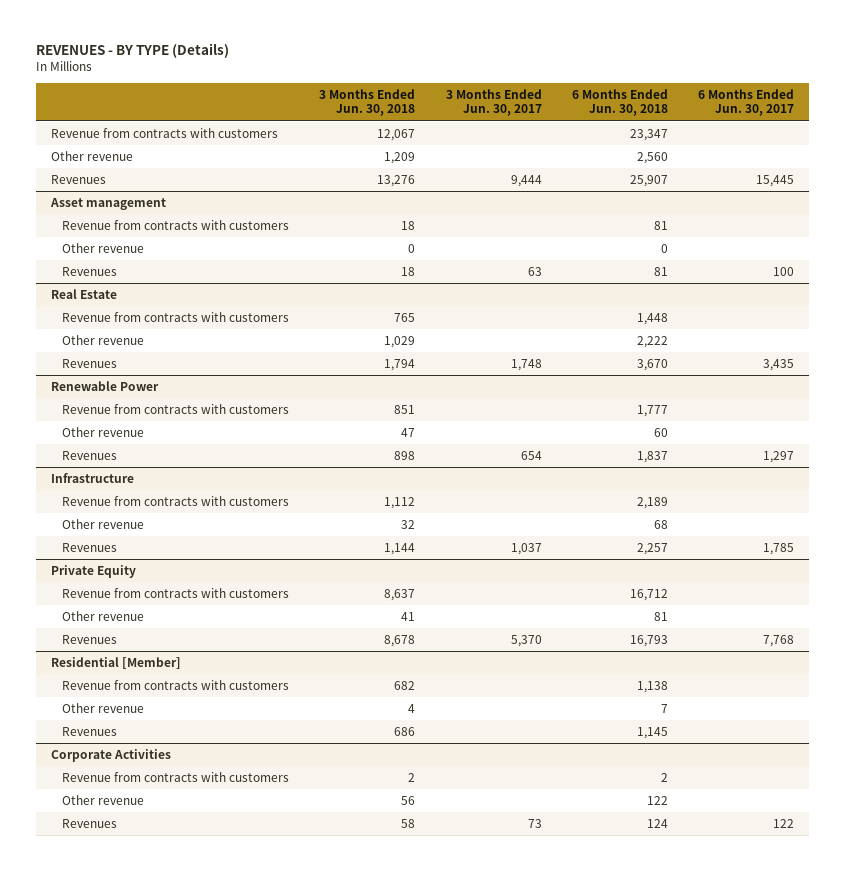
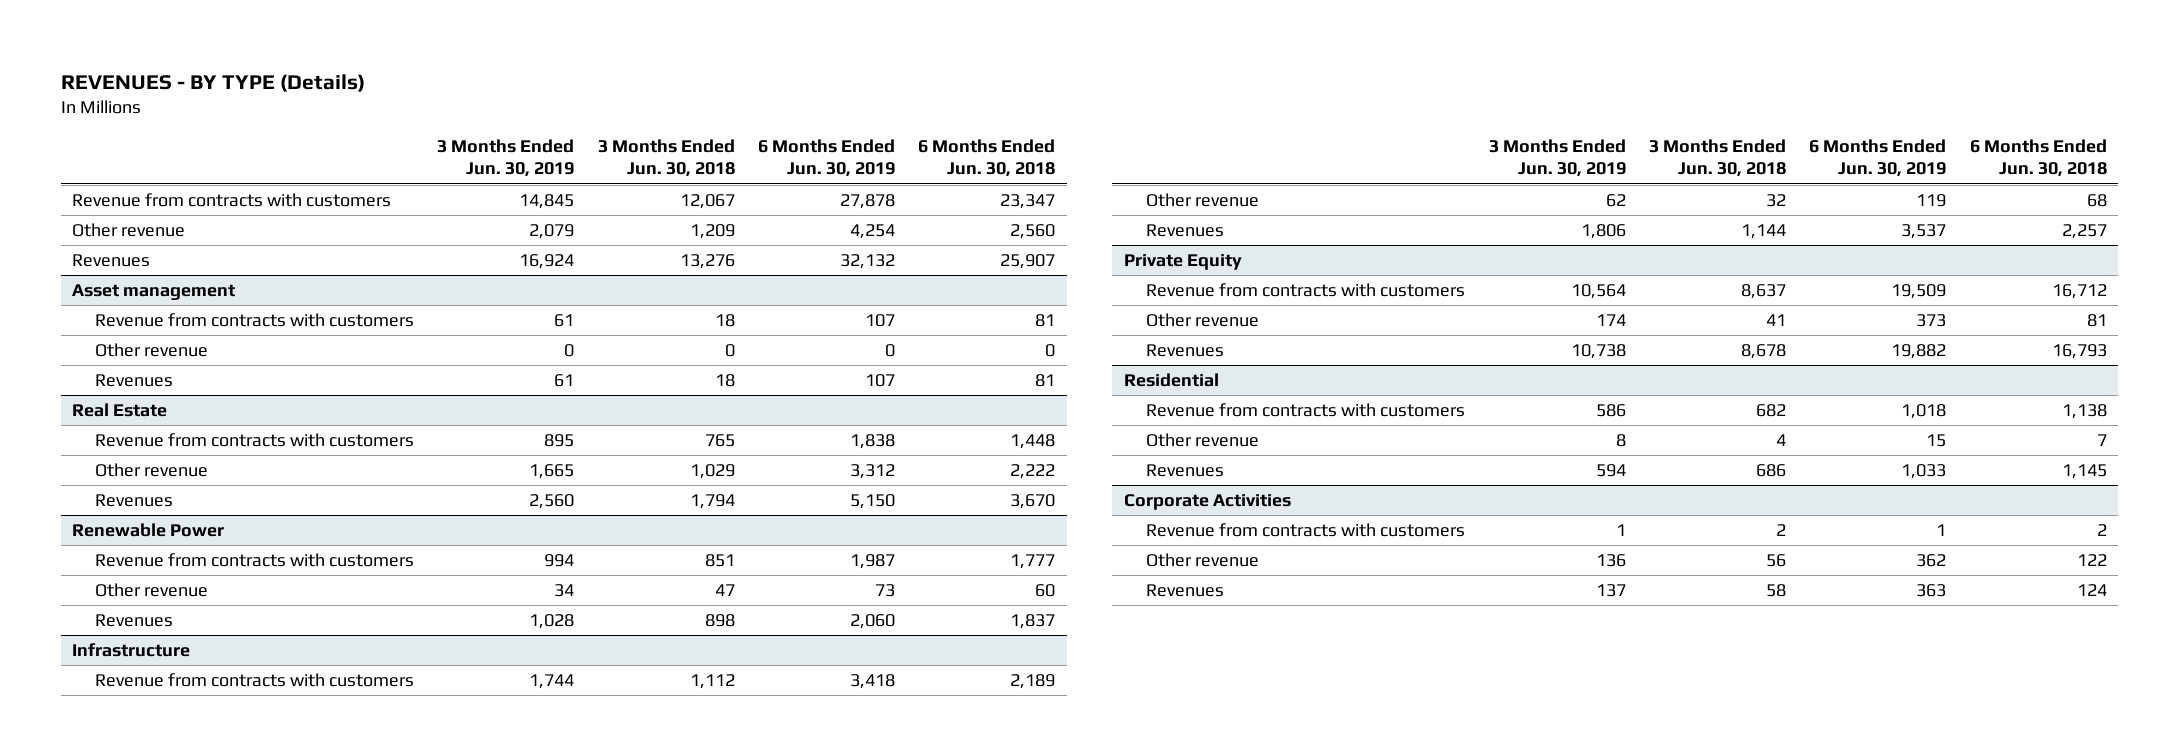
- | 3 Months Ended Jun. 30, 2018 | 3 Months Ended Jun. 30, 2017 | 6 Months Ended Jun. 30, 2018 | 6 Months Ended Jun. 30, 2017
+ | 3 Months Ended Jun. 30, 2019 | 3 Months Ended Jun. 30, 2018 | 6 Months Ended Jun. 30, 2019 | 6 Months Ended Jun. 30, 2018
- Residential [Member]
+ Residential

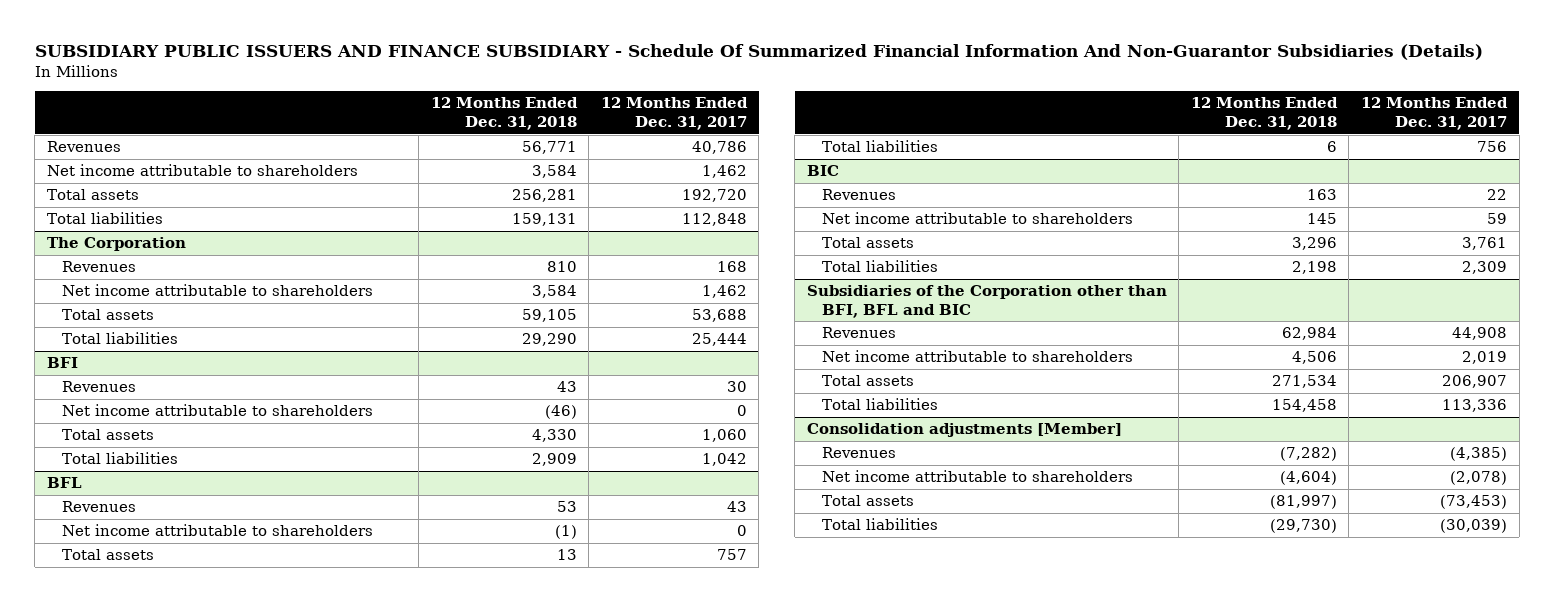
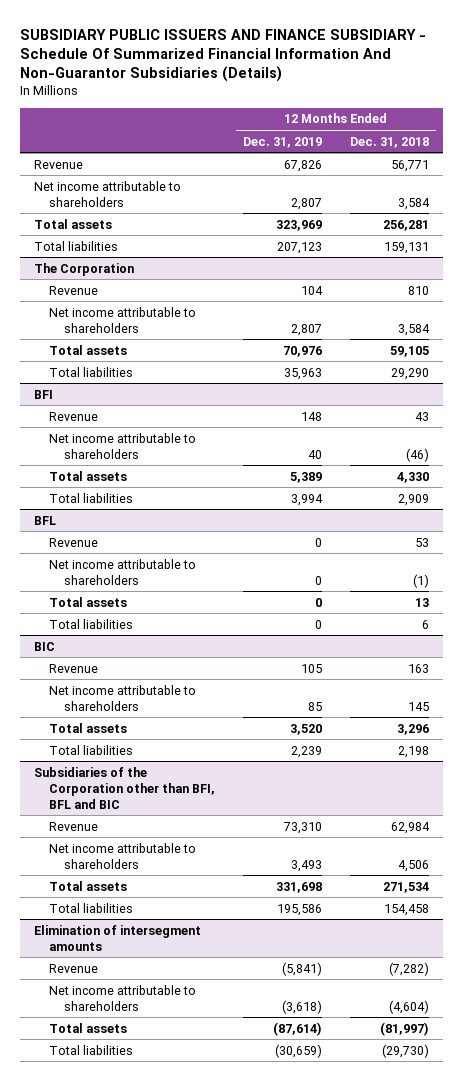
- | 12 Months Ended Dec. 31, 2018 | 12 Months Ended Dec. 31, 2017
+ | 12 Months Ended Dec. 31, 2019 | 12 Months Ended Dec. 31, 2018
- Revenues | 56,771 | 40,786
+ Revenue | 67,826 | 56,771
@ The Corporation
- Revenues | 810 | 168
+ Revenue | 104 | 810
@ BFI
- Revenues | 43 | 30
+ Revenue | 148 | 43
@ BFL
- Revenues | 53 | 43
+ Revenue | 0 | 53
@ BIC
- Revenues | 163 | 22
+ Revenue | 105 | 163
@ Subsidiaries of the Corporation other than BFI, BFL and BIC
- Revenues | 62,984 | 44,908
+ Revenue | 73,310 | 62,984
- Consolidation adjustments [Member]
- Revenues | (7,282) | (4,385)
+ Elimination of intersegment amounts
+ Revenue | (5,841) | (7,282)

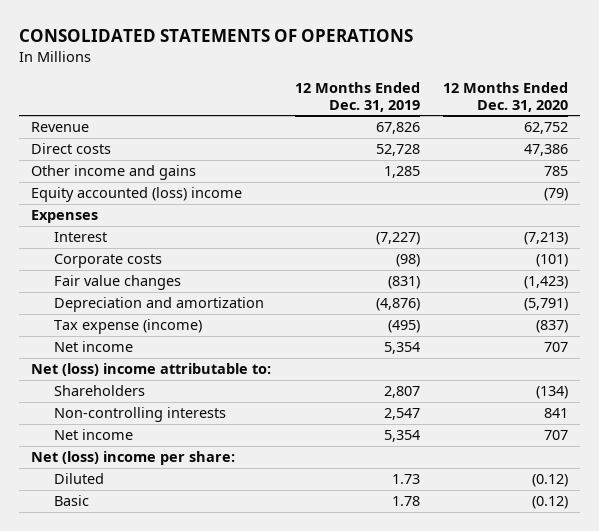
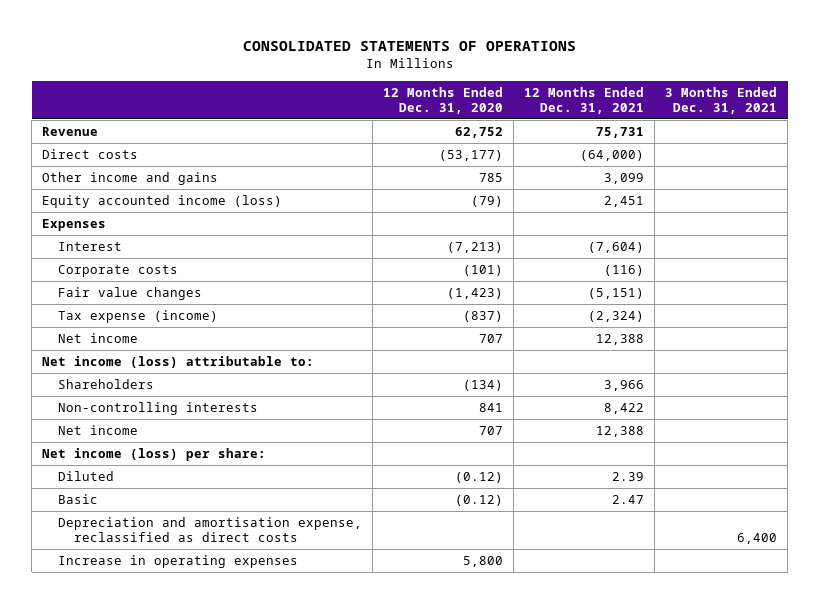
- | 12 Months Ended Dec. 31, 2019 | 12 Months Ended Dec. 31, 2020
+ | 12 Months Ended Dec. 31, 2020 | 12 Months Ended Dec. 31, 2021 | 3 Months Ended Dec. 31, 2021
- Direct costs | 52,728 | 47,386
+ Direct costs | (53,177) | (64,000) |
- Equity accounted (loss) income | | (79)
+ Equity accounted income (loss) | (79) | 2,451 |
- Depreciation and amortization | (4,876) | (5,791)
- Net (loss) income attributable to:
+ Net income (loss) attributable to:
- Net (loss) income per share:
+ Net income (loss) per share:
+ Depreciation and amortisation expense, reclassified as direct costs | | | 6,400
+ Increase in operating expenses | 5,800 | |

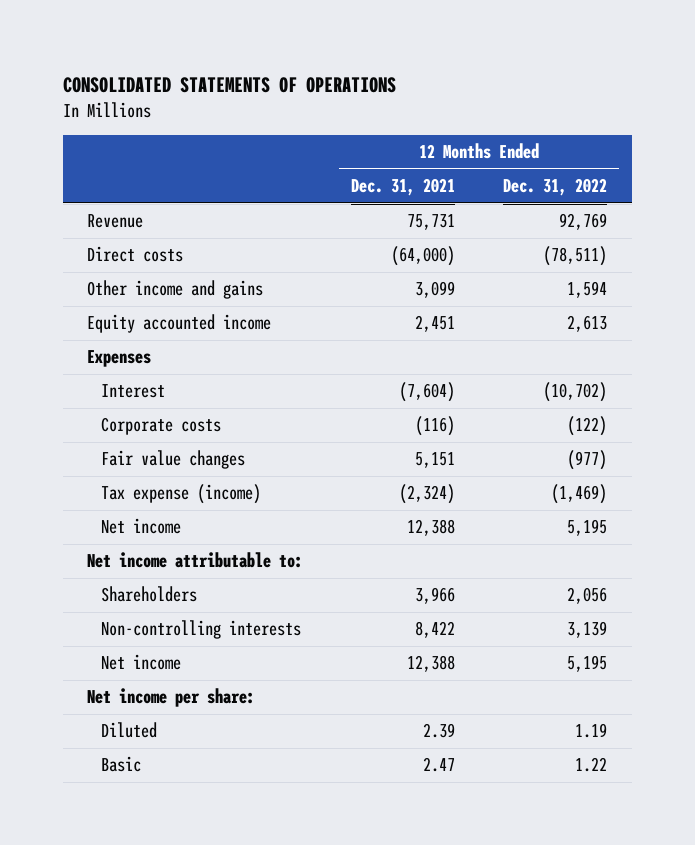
- | 12 Months Ended Dec. 31, 2020 | 12 Months Ended Dec. 31, 2021 | 3 Months Ended Dec. 31, 2021
+ | 12 Months Ended Dec. 31, 2021 | 12 Months Ended Dec. 31, 2022
- Equity accounted income (loss) | (79) | 2,451 |
+ Equity accounted income | 2,451 | 2,613
- Fair value changes | (1,423) | (5,151) |
+ Fair value changes | 5,151 | (977)
- Net income (loss) attributable to:
+ Net income attributable to:
- Net income (loss) per share:
+ Net income per share:
- Depreciation and amortisation expense, reclassified as direct costs | | | 6,400
- Increase in operating expenses | 5,800 | |

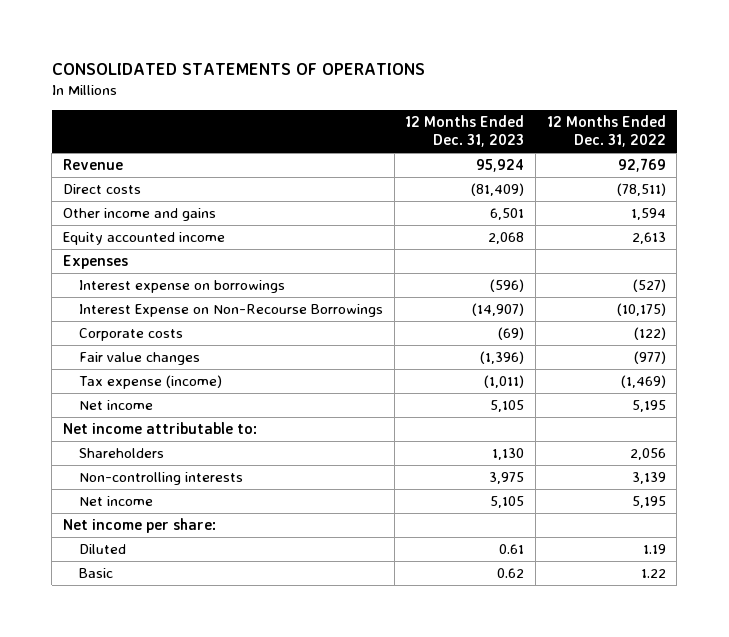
- | 12 Months Ended Dec. 31, 2021 | 12 Months Ended Dec. 31, 2022
+ | 12 Months Ended Dec. 31, 2023 | 12 Months Ended Dec. 31, 2022
- Interest | (7,604) | (10,702)
+ Interest expense on borrowings | (596) | (527)
+ Interest Expense on Non-Recourse Borrowings | (14,907) | (10,175)

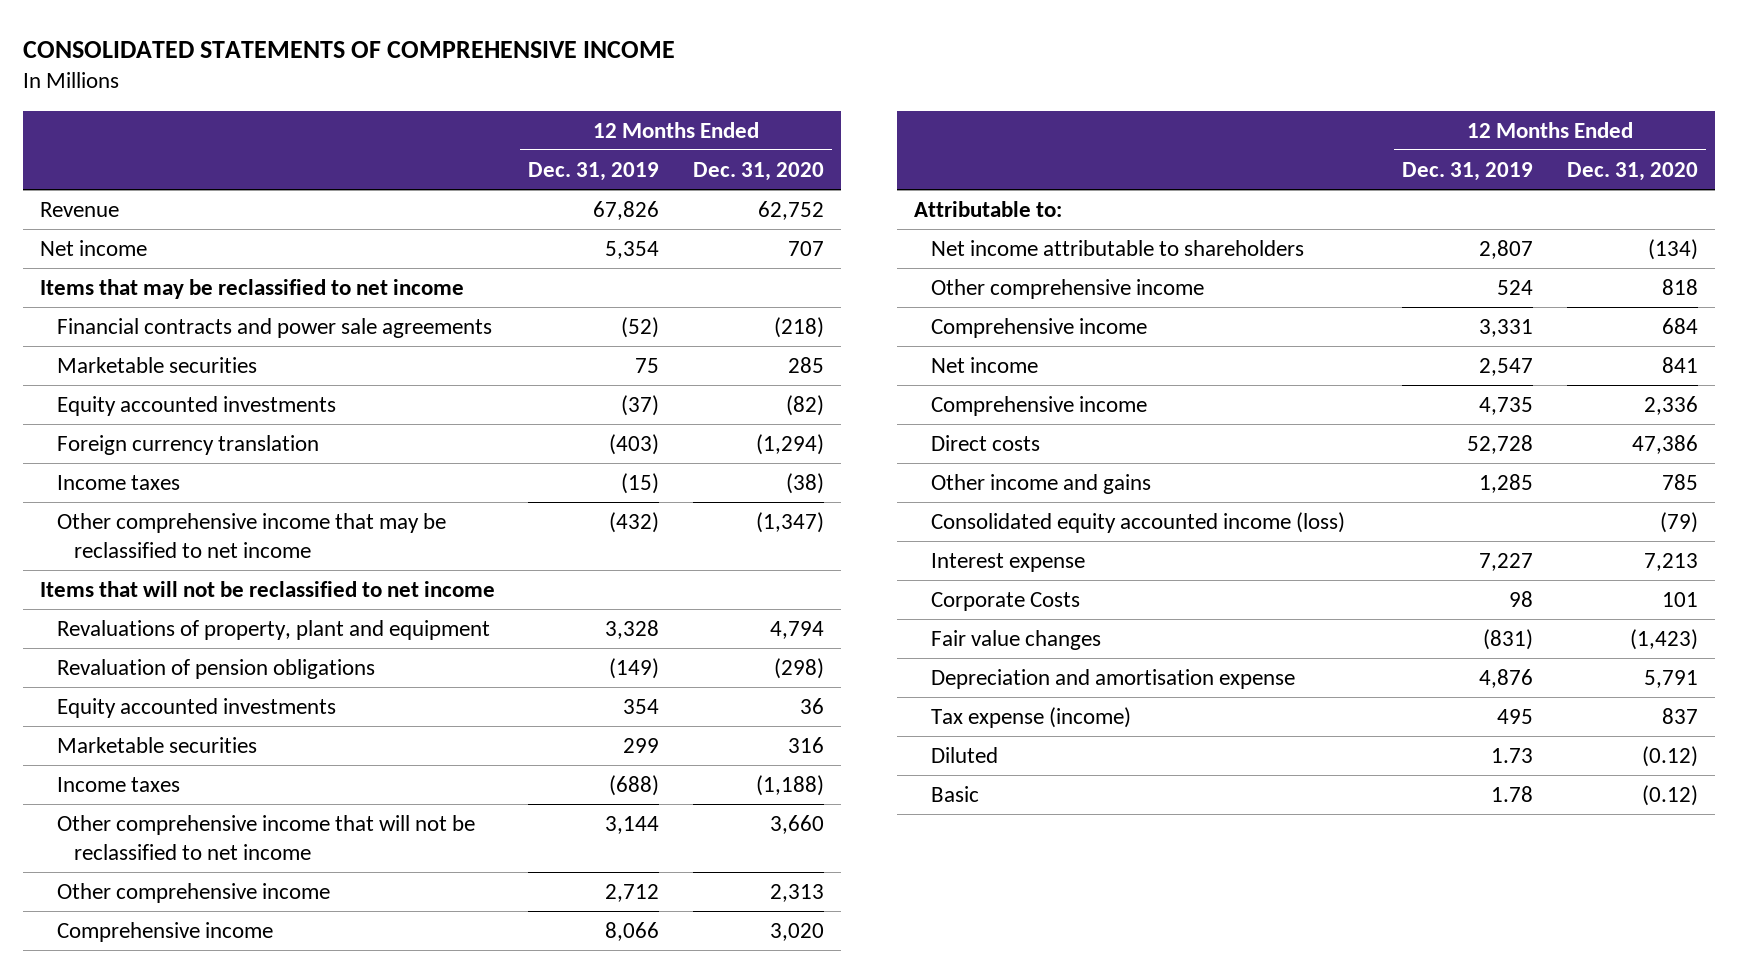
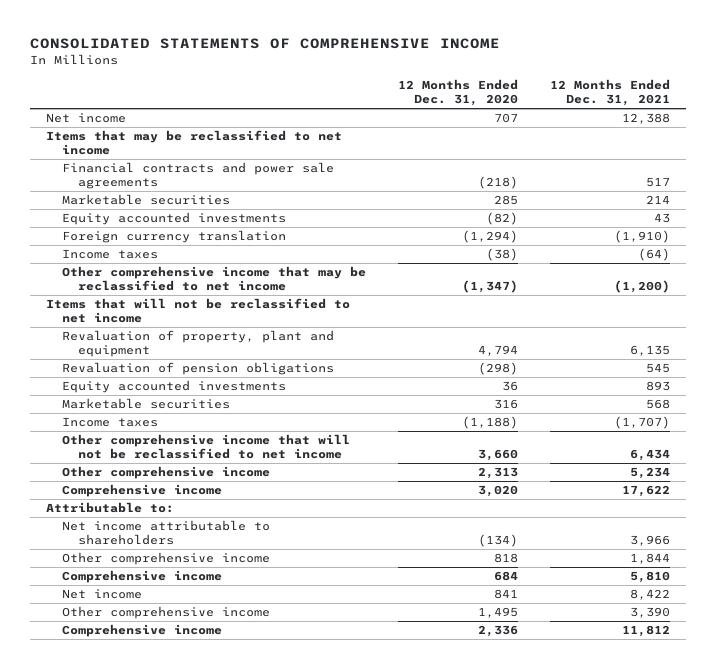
- | 12 Months Ended Dec. 31, 2019 | 12 Months Ended Dec. 31, 2020
+ | 12 Months Ended Dec. 31, 2020 | 12 Months Ended Dec. 31, 2021
- Revenue | 67,826 | 62,752
- Revaluations of property, plant and equipment | 3,328 | 4,794
+ Revaluation of property, plant and equipment | 4,794 | 6,135
+ Other comprehensive income | 1,495 | 3,390
- Direct costs | 52,728 | 47,386
- Other income and gains | 1,285 | 785
- Consolidated equity accounted income (loss) | | (79)
- Interest expense | 7,227 | 7,213
- Corporate Costs | 98 | 101
- Fair value changes | (831) | (1,423)
- Depreciation and amortisation expense | 4,876 | 5,791
- Tax expense (income) | 495 | 837
- Diluted | 1.73 | (0.12)
- Basic | 1.78 | (0.12)

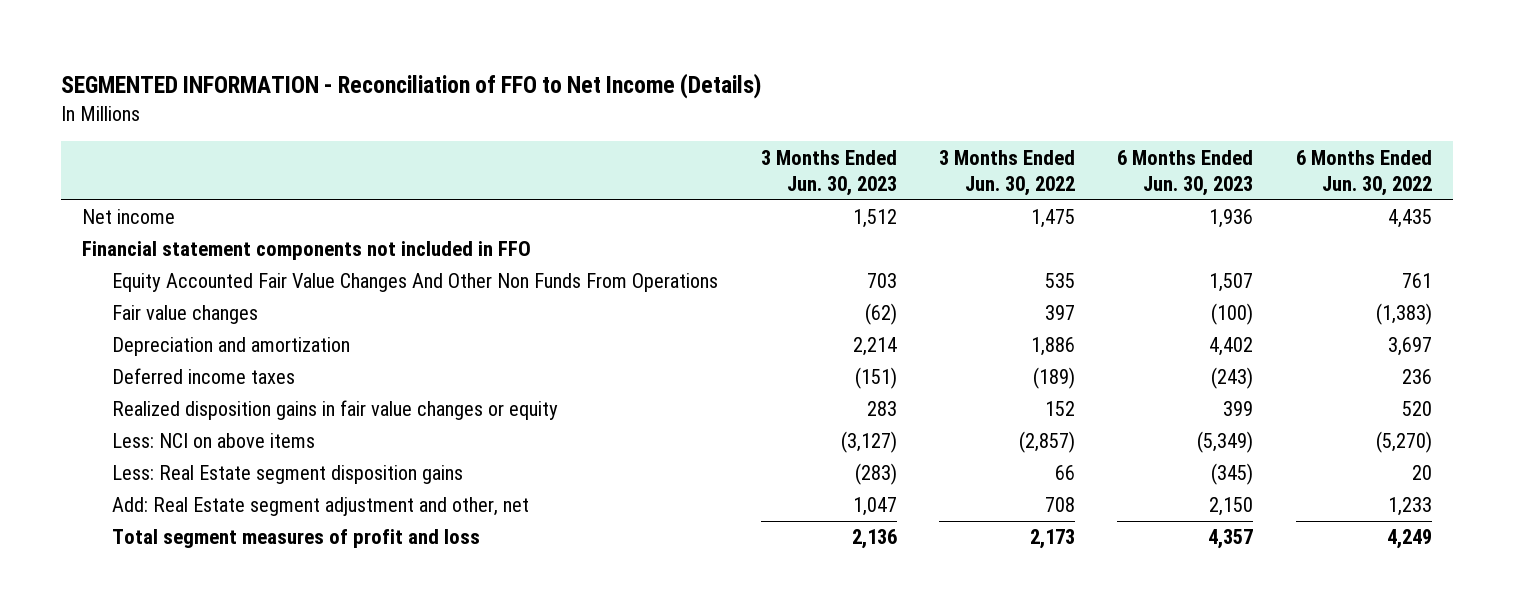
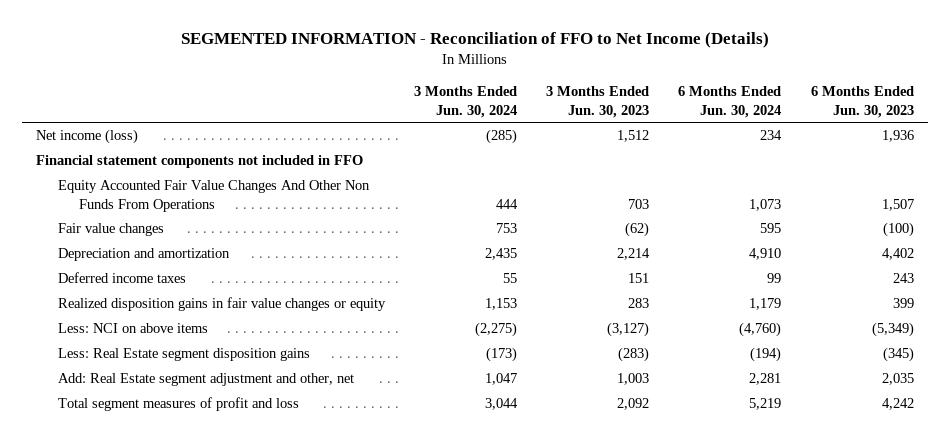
- | 3 Months Ended Jun. 30, 2023 | 3 Months Ended Jun. 30, 2022 | 6 Months Ended Jun. 30, 2023 | 6 Months Ended Jun. 30, 2022
+ | 3 Months Ended Jun. 30, 2024 | 3 Months Ended Jun. 30, 2023 | 6 Months Ended Jun. 30, 2024 | 6 Months Ended Jun. 30, 2023
- Net income | 1,512 | 1,475 | 1,936 | 4,435
+ Net income (loss) | (285) | 1,512 | 234 | 1,936
- Deferred income taxes | (151) | (189) | (243) | 236
+ Deferred income taxes | 55 | 151 | 99 | 243
- Add: Real Estate segment adjustment and other, net | 1,047 | 708 | 2,150 | 1,233
- Total segment measures of profit and loss | 2,136 | 2,173 | 4,357 | 4,249
+ Add: Real Estate segment adjustment and other, net | 1,047 | 1,003 | 2,281 | 2,035
+ Total segment measures of profit and loss | 3,044 | 2,092 | 5,219 | 4,242

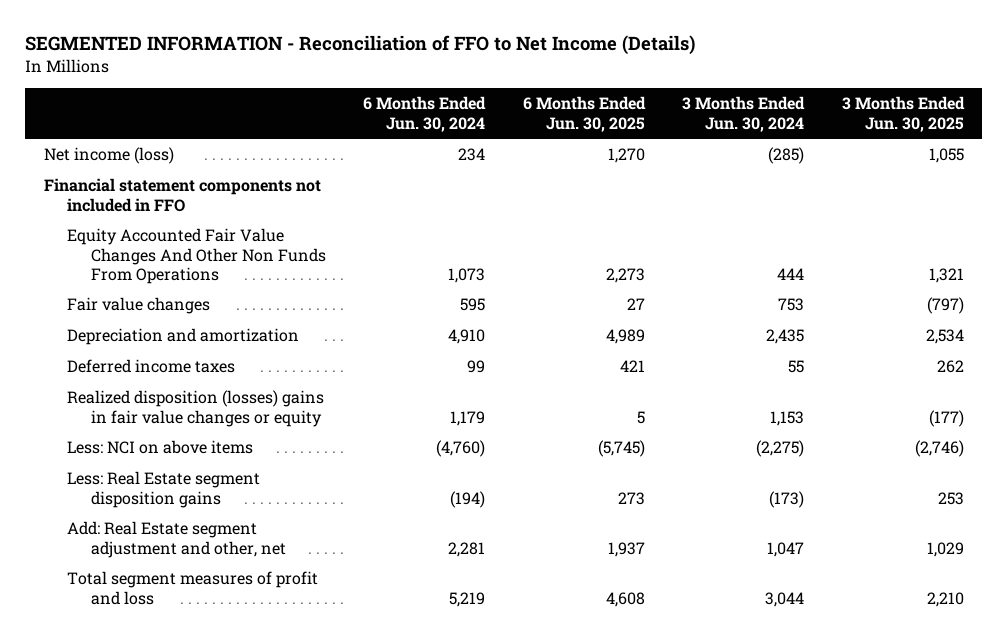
- | 3 Months Ended Jun. 30, 2024 | 3 Months Ended Jun. 30, 2023 | 6 Months Ended Jun. 30, 2024 | 6 Months Ended Jun. 30, 2023
+ | 6 Months Ended Jun. 30, 2024 | 6 Months Ended Jun. 30, 2025 | 3 Months Ended Jun. 30, 2024 | 3 Months Ended Jun. 30, 2025
- Realized disposition gains in fair value changes or equity | 1,153 | 283 | 1,179 | 399
+ Realized disposition (losses) gains in fair value changes or equity | 1,179 | 5 | 1,153 | (177)

